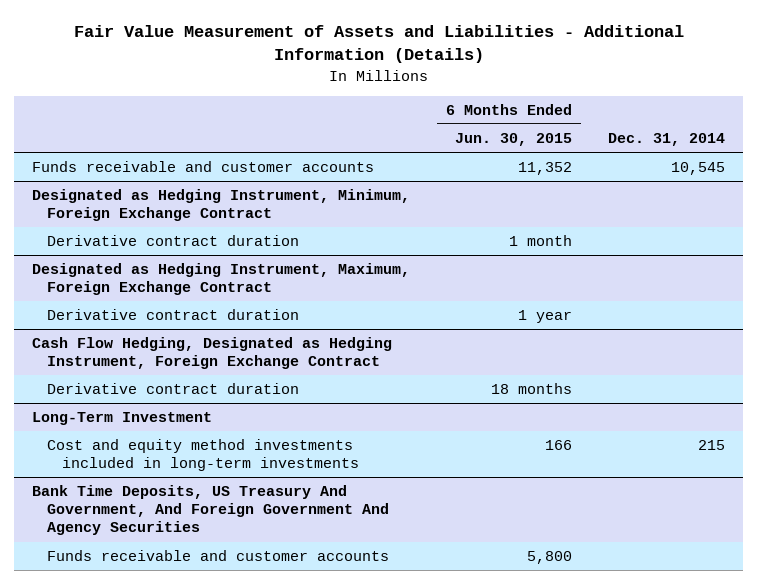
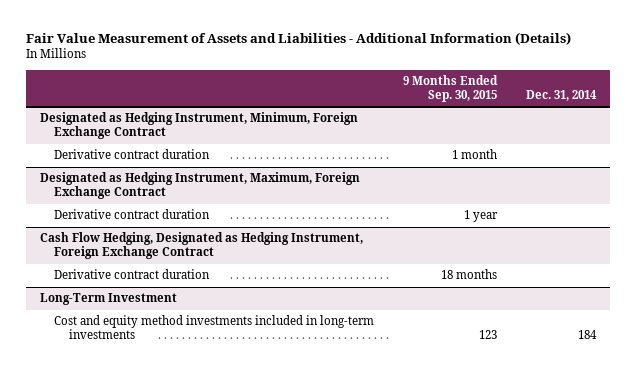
- | 6 Months Ended Jun. 30, 2015 | Dec. 31, 2014
+ | 9 Months Ended Sep. 30, 2015 | Dec. 31, 2014
- Funds receivable and customer accounts | 11,352 | 10,545
@ Long-Term Investment
- Cost and equity method investments included in long-term investments | 166 | 215
- Bank Time Deposits, US Treasury And Government, And Foreign Government And Agency Securities
- Funds receivable and customer accounts | 5,800 |
@ Long-Term Investment
+ Cost and equity method investments included in long-term investments | 123 | 184

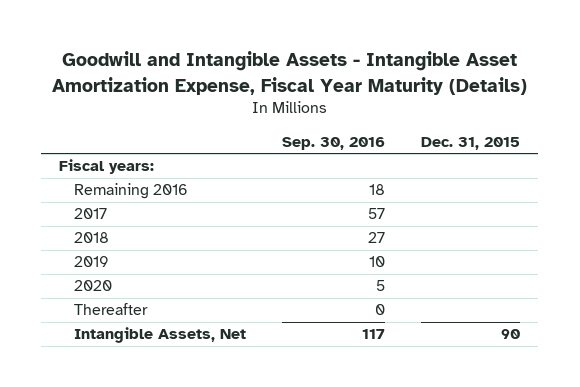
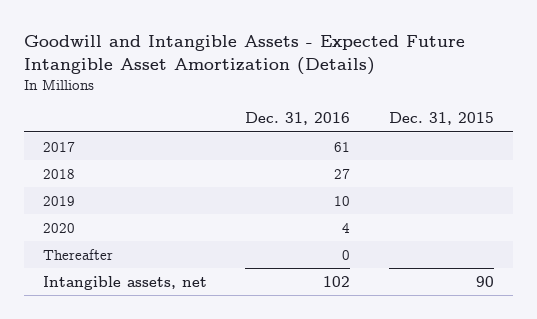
- Goodwill and Intangible Assets - Intangible Asset Amortization Expense, Fiscal Year Maturity (Details)
+ Goodwill and Intangible Assets - Expected Future Intangible Asset Amortization (Details)
- | Sep. 30, 2016 | Dec. 31, 2015
+ | Dec. 31, 2016 | Dec. 31, 2015
- Fiscal years:
- Remaining 2016 | 18 |
- Intangible Assets, Net | 117 | 90
+ Intangible assets, net | 102 | 90

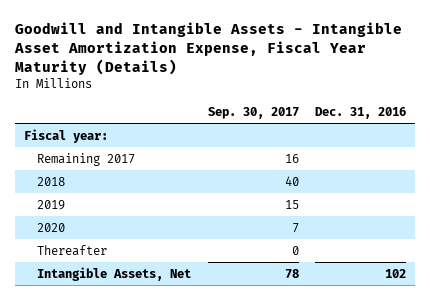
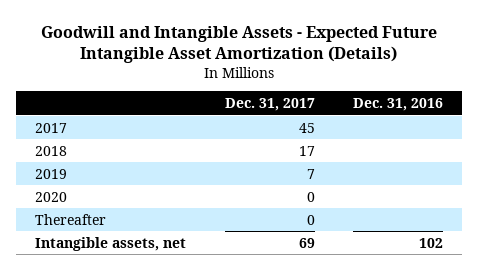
- Goodwill and Intangible Assets - Intangible Asset Amortization Expense, Fiscal Year Maturity (Details)
+ Goodwill and Intangible Assets - Expected Future Intangible Asset Amortization (Details)
- | Sep. 30, 2017 | Dec. 31, 2016
+ | Dec. 31, 2017 | Dec. 31, 2016
- Fiscal year:
- Remaining 2017 | 16 |
+ 2017 | 45 |
- Intangible Assets, Net | 78 | 102
+ Intangible assets, net | 69 | 102

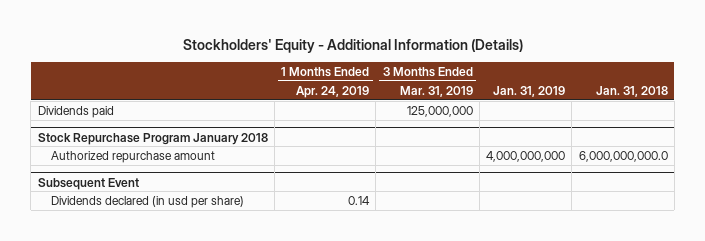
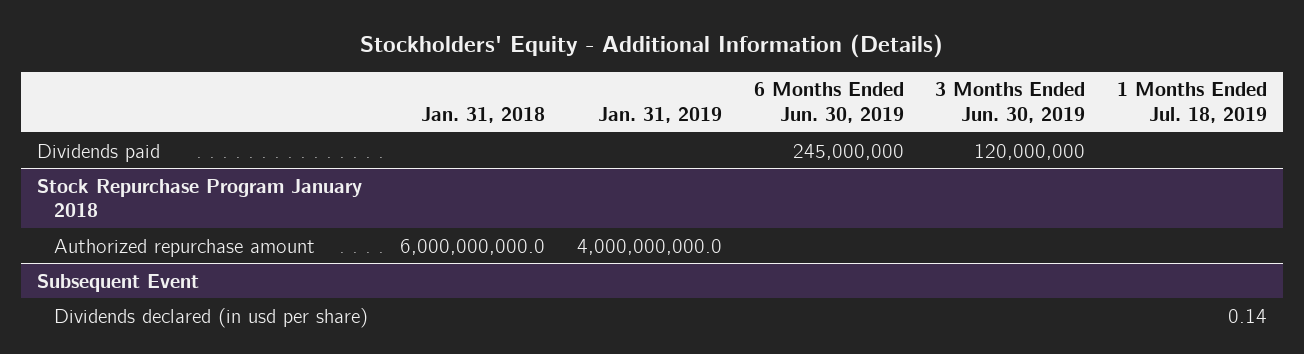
- | 1 Months Ended Apr. 24, 2019 | 3 Months Ended Mar. 31, 2019 | Jan. 31, 2019 | Jan. 31, 2018
+ | Jan. 31, 2018 | Jan. 31, 2019 | 6 Months Ended Jun. 30, 2019 | 3 Months Ended Jun. 30, 2019 | 1 Months Ended Jul. 18, 2019
@ Stock Repurchase Program January 2018
- Authorized repurchase amount | | | 4,000,000,000 | 6,000,000,000.0
+ Authorized repurchase amount | 6,000,000,000.0 | 4,000,000,000.0 | | |

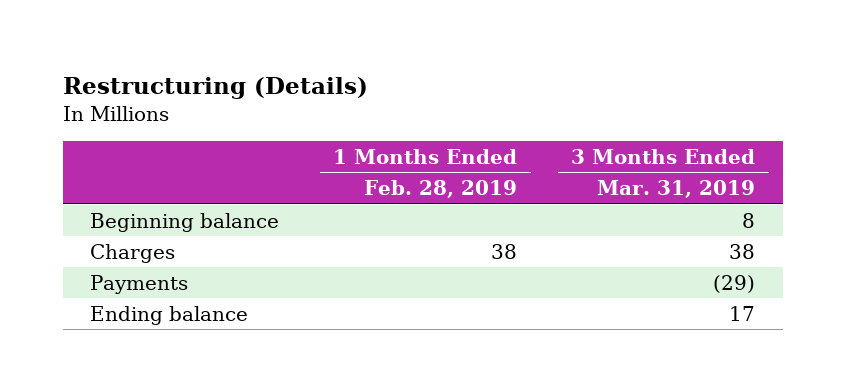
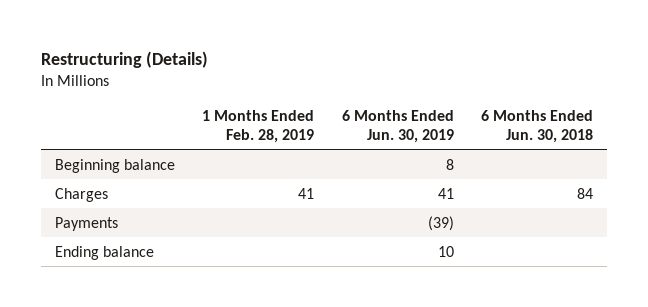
- | 1 Months Ended Feb. 28, 2019 | 3 Months Ended Mar. 31, 2019
+ | 1 Months Ended Feb. 28, 2019 | 6 Months Ended Jun. 30, 2019 | 6 Months Ended Jun. 30, 2018
- Charges | 38 | 38
+ Charges | 41 | 41 | 84

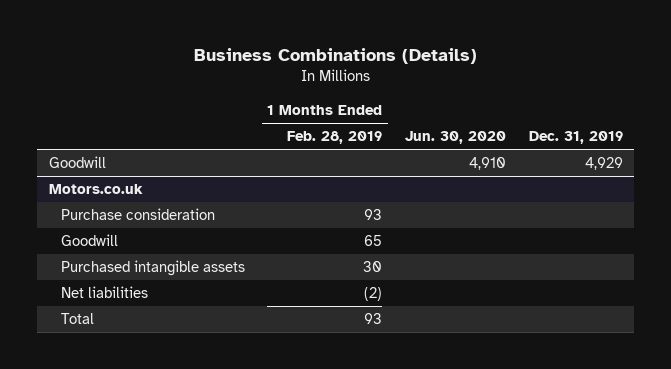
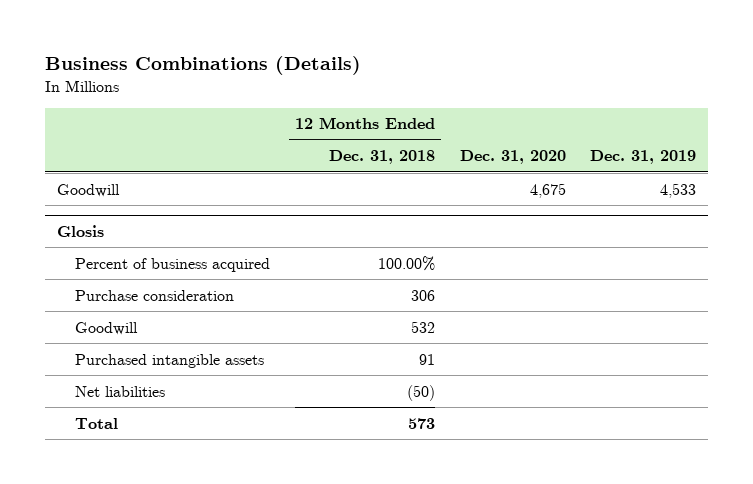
- | 1 Months Ended Feb. 28, 2019 | Jun. 30, 2020 | Dec. 31, 2019
+ | 12 Months Ended Dec. 31, 2018 | Dec. 31, 2020 | Dec. 31, 2019
- Goodwill | | 4,910 | 4,929
- Motors.co.uk
- Purchase consideration | 93 | |
- Goodwill | 65 | |
- Purchased intangible assets | 30 | |
- Net liabilities | (2) | |
- Total | 93 | |
+ Goodwill | | 4,675 | 4,533
+ Glosis
+ Percent of business acquired | 100.00% | |
+ Purchase consideration | 306 | |
+ Goodwill | 532 | |
+ Purchased intangible assets | 91 | |
+ Net liabilities | (50) | |
+ Total | 573 | |

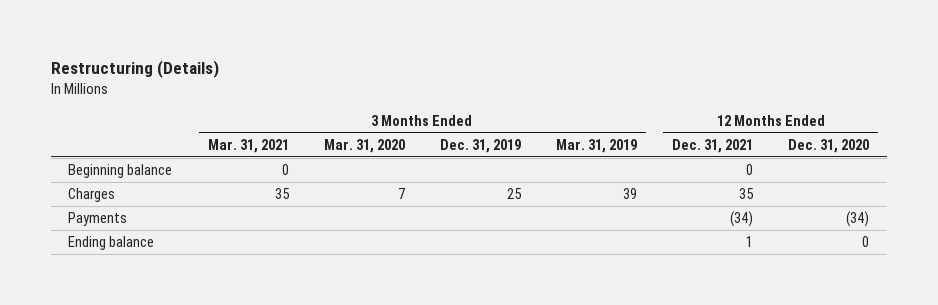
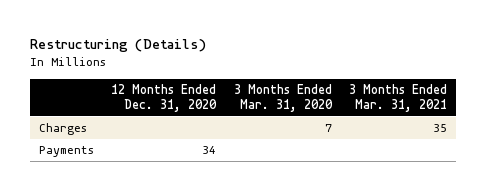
- | 3 Months Ended Mar. 31, 2021 | 3 Months Ended Mar. 31, 2020 | 3 Months Ended Dec. 31, 2019 | 3 Months Ended Mar. 31, 2019 | 12 Months Ended Dec. 31, 2021 | 12 Months Ended Dec. 31, 2020
+ | 12 Months Ended Dec. 31, 2020 | 3 Months Ended Mar. 31, 2020 | 3 Months Ended Mar. 31, 2021
- Beginning balance | 0 | | | | 0 |
- Payments | | | | | (34) | (34)
- Ending balance | | | | | 1 | 0
+ Payments | 34 | |

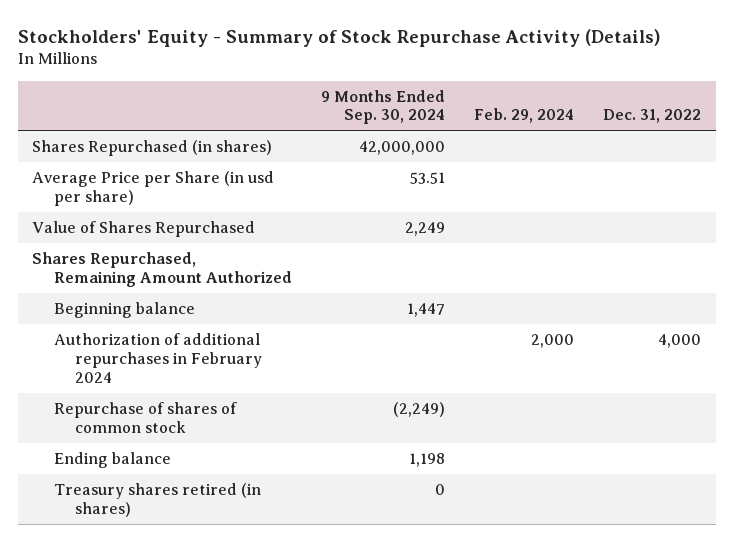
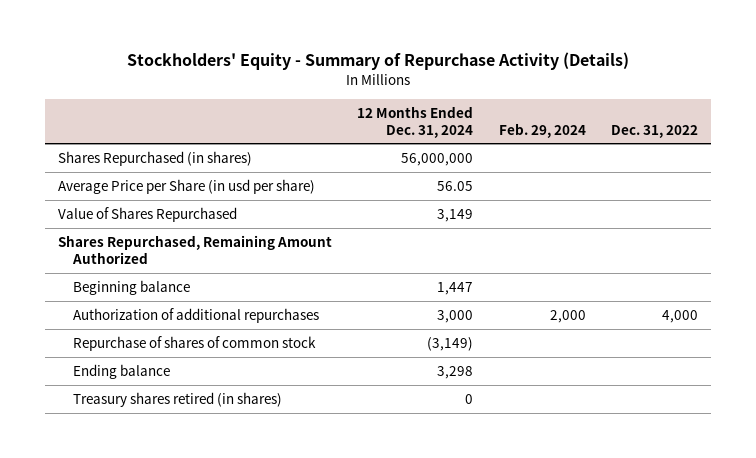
- Stockholders' Equity - Summary of Stock Repurchase Activity (Details)
+ Stockholders' Equity - Summary of Repurchase Activity (Details)
- | 9 Months Ended Sep. 30, 2024 | Feb. 29, 2024 | Dec. 31, 2022
+ | 12 Months Ended Dec. 31, 2024 | Feb. 29, 2024 | Dec. 31, 2022
- Authorization of additional repurchases in February 2024 | | 2,000 | 4,000
+ Authorization of additional repurchases | 3,000 | 2,000 | 4,000

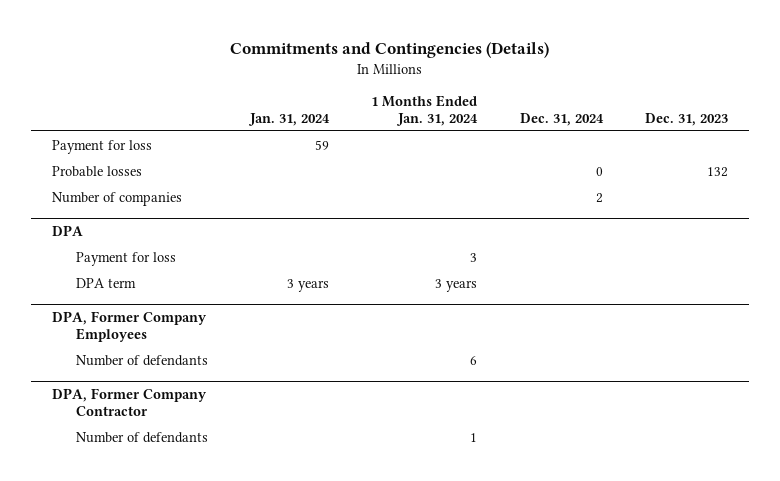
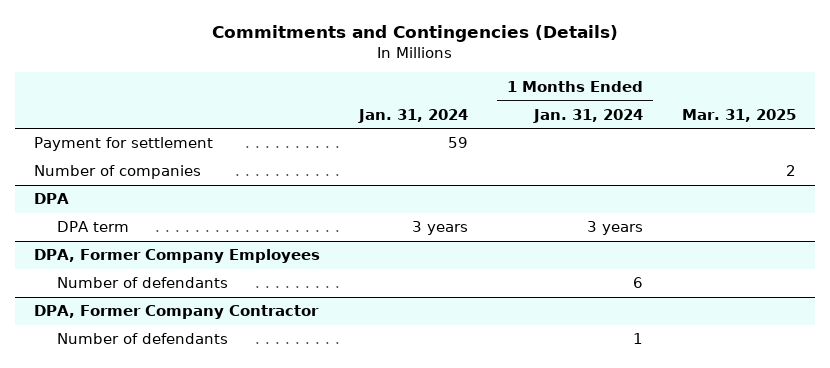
- | Jan. 31, 2024 | 1 Months Ended Jan. 31, 2024 | Dec. 31, 2024 | Dec. 31, 2023
+ | Jan. 31, 2024 | 1 Months Ended Jan. 31, 2024 | Mar. 31, 2025
- Payment for loss | 59 | | |
- Probable losses | | | 0 | 132
+ Payment for settlement | 59 | |
@ DPA
- Payment for loss | | 3 | |

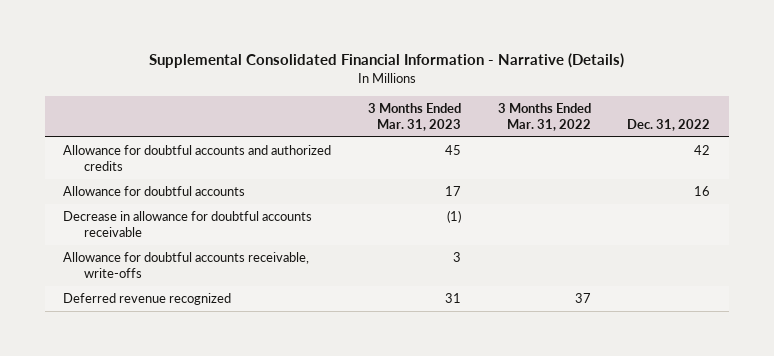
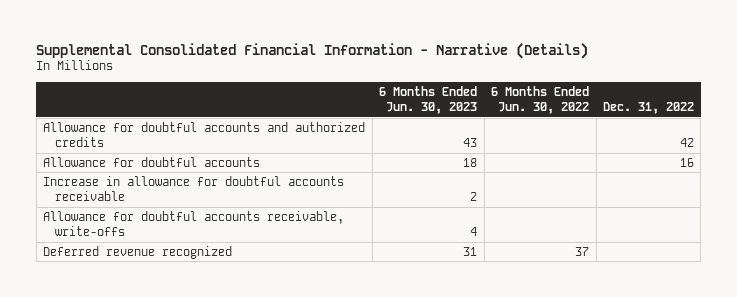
- | 3 Months Ended Mar. 31, 2023 | 3 Months Ended Mar. 31, 2022 | Dec. 31, 2022
+ | 6 Months Ended Jun. 30, 2023 | 6 Months Ended Jun. 30, 2022 | Dec. 31, 2022
- Decrease in allowance for doubtful accounts receivable | (1) | |
+ Increase in allowance for doubtful accounts receivable | 2 | |

